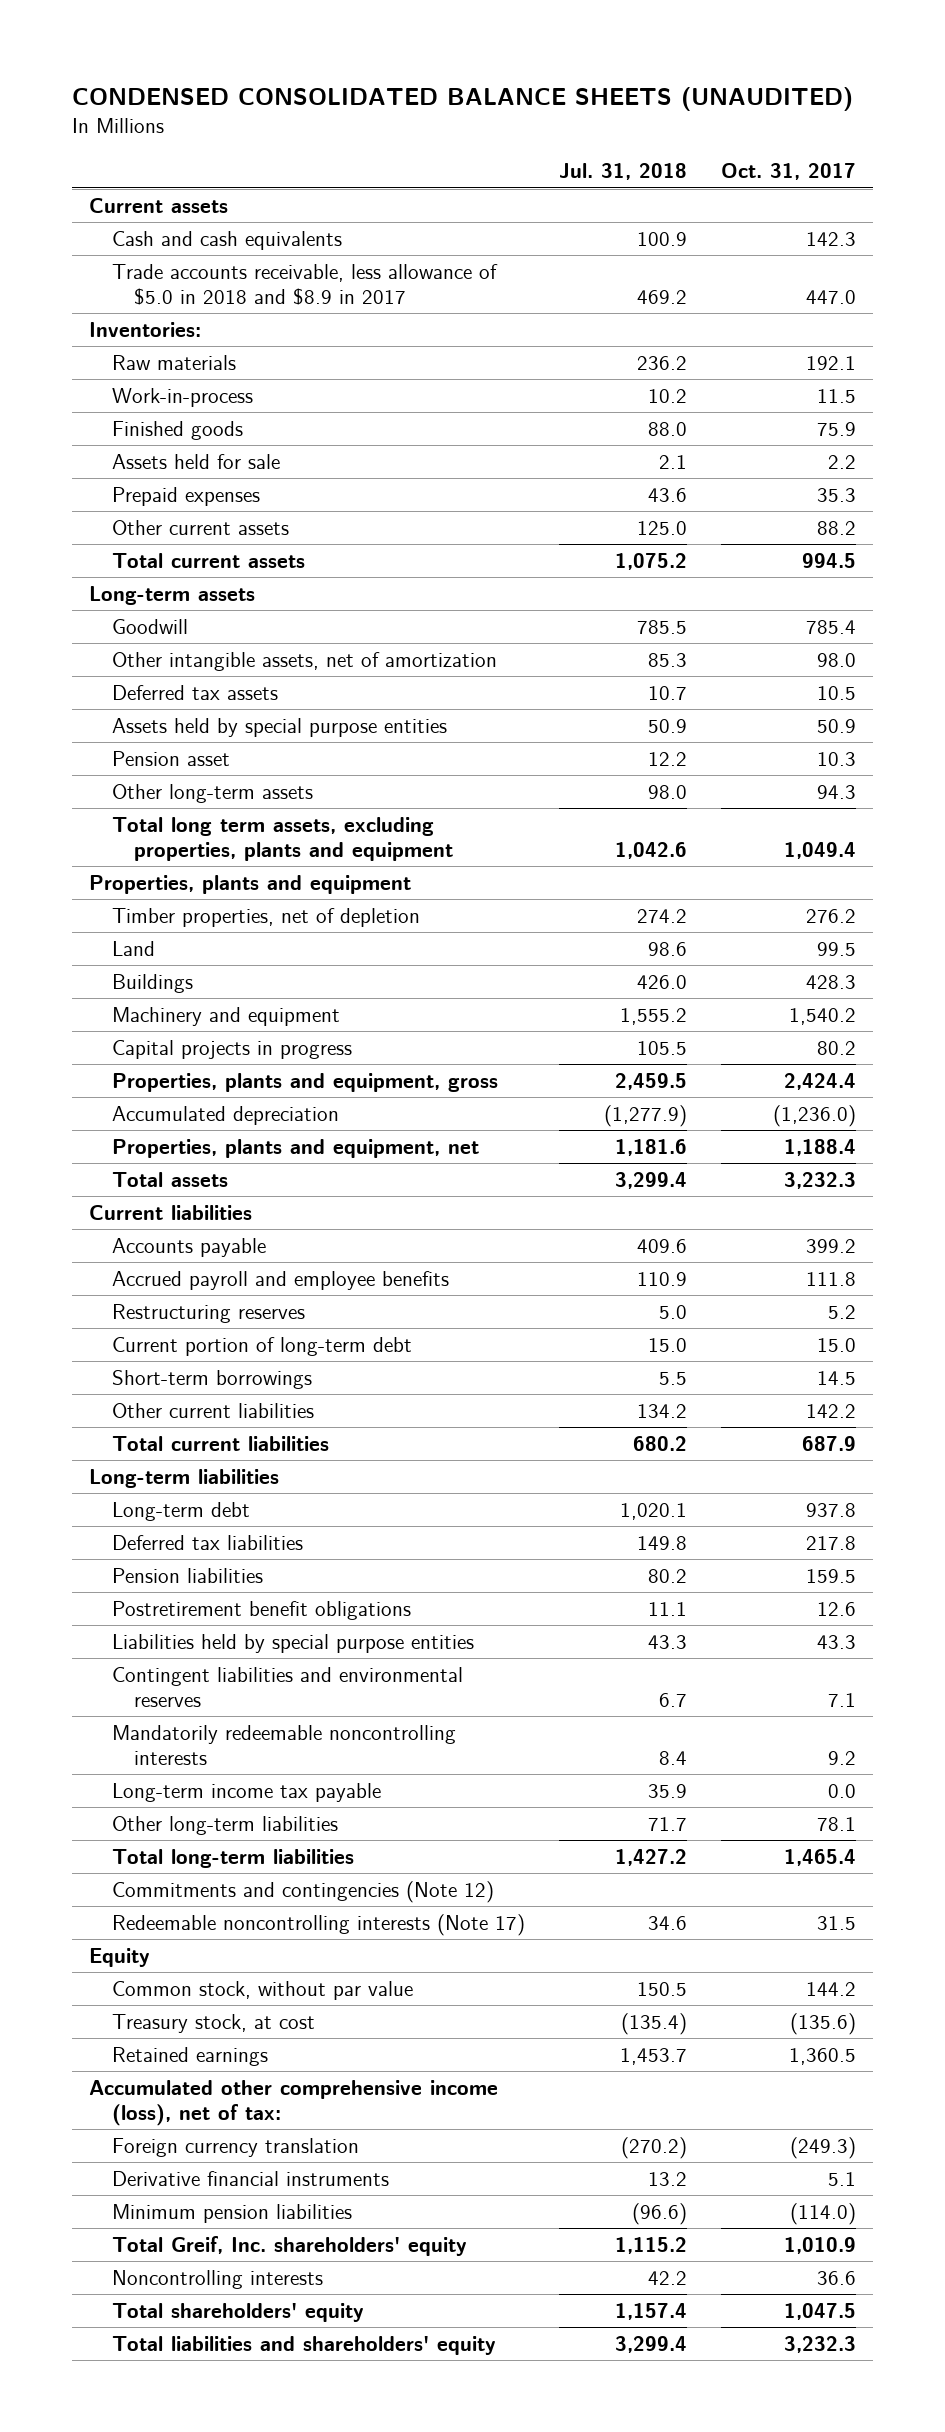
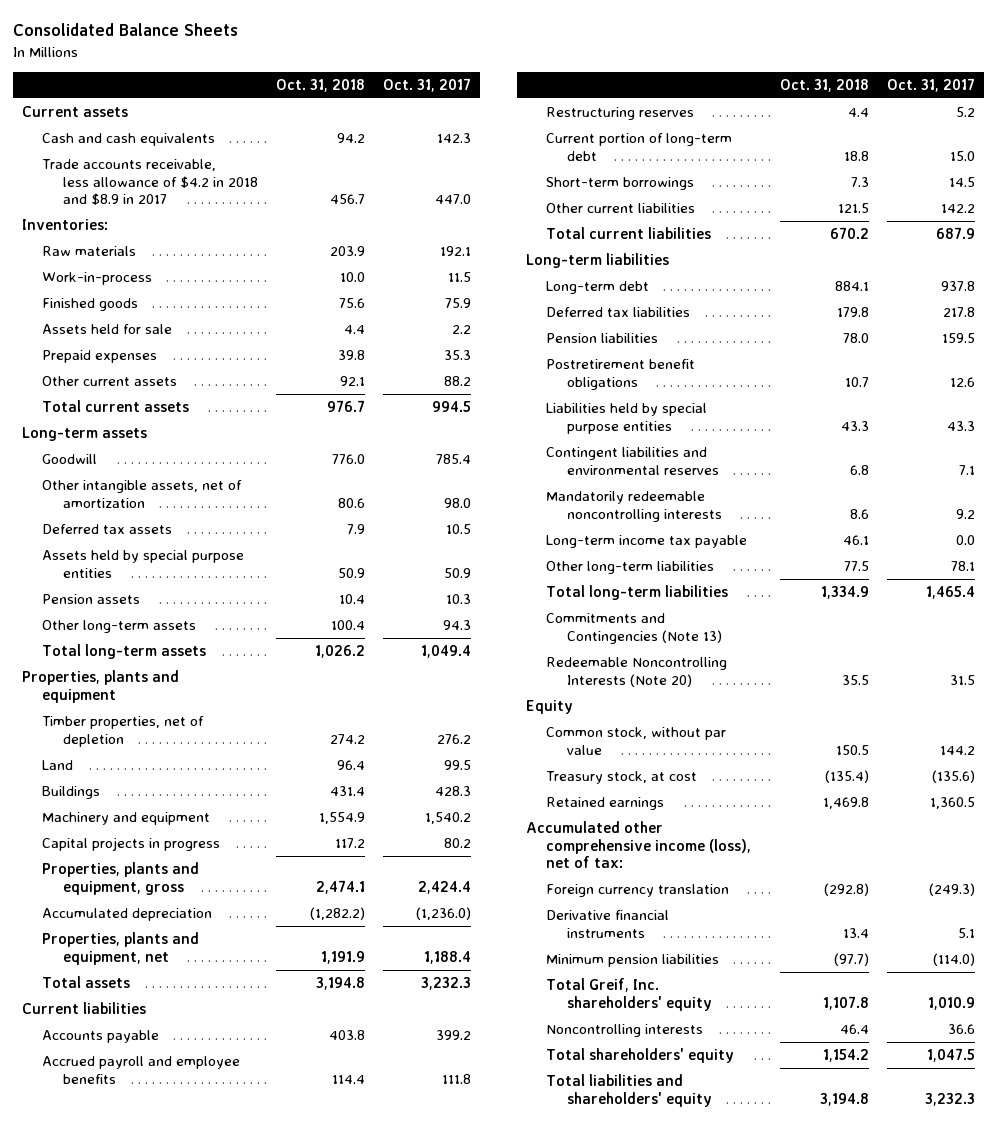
- CONDENSED CONSOLIDATED BALANCE SHEETS (UNAUDITED)
+ Consolidated Balance Sheets
- | Jul. 31, 2018 | Oct. 31, 2017
+ | Oct. 31, 2018 | Oct. 31, 2017
- Trade accounts receivable, less allowance of $5.0 in 2018 and $8.9 in 2017 | 469.2 | 447.0
+ Trade accounts receivable, less allowance of $4.2 in 2018 and $8.9 in 2017 | 456.7 | 447.0
- Pension asset | 12.2 | 10.3
+ Pension assets | 10.4 | 10.3
- Total long term assets, excluding properties, plants and equipment | 1,042.6 | 1,049.4
+ Total long-term assets | 1,026.2 | 1,049.4
- Commitments and contingencies (Note 12)
- Redeemable noncontrolling interests (Note 17) | 34.6 | 31.5
+ Commitments and Contingencies (Note 13)
+ Redeemable Noncontrolling Interests (Note 20) | 35.5 | 31.5

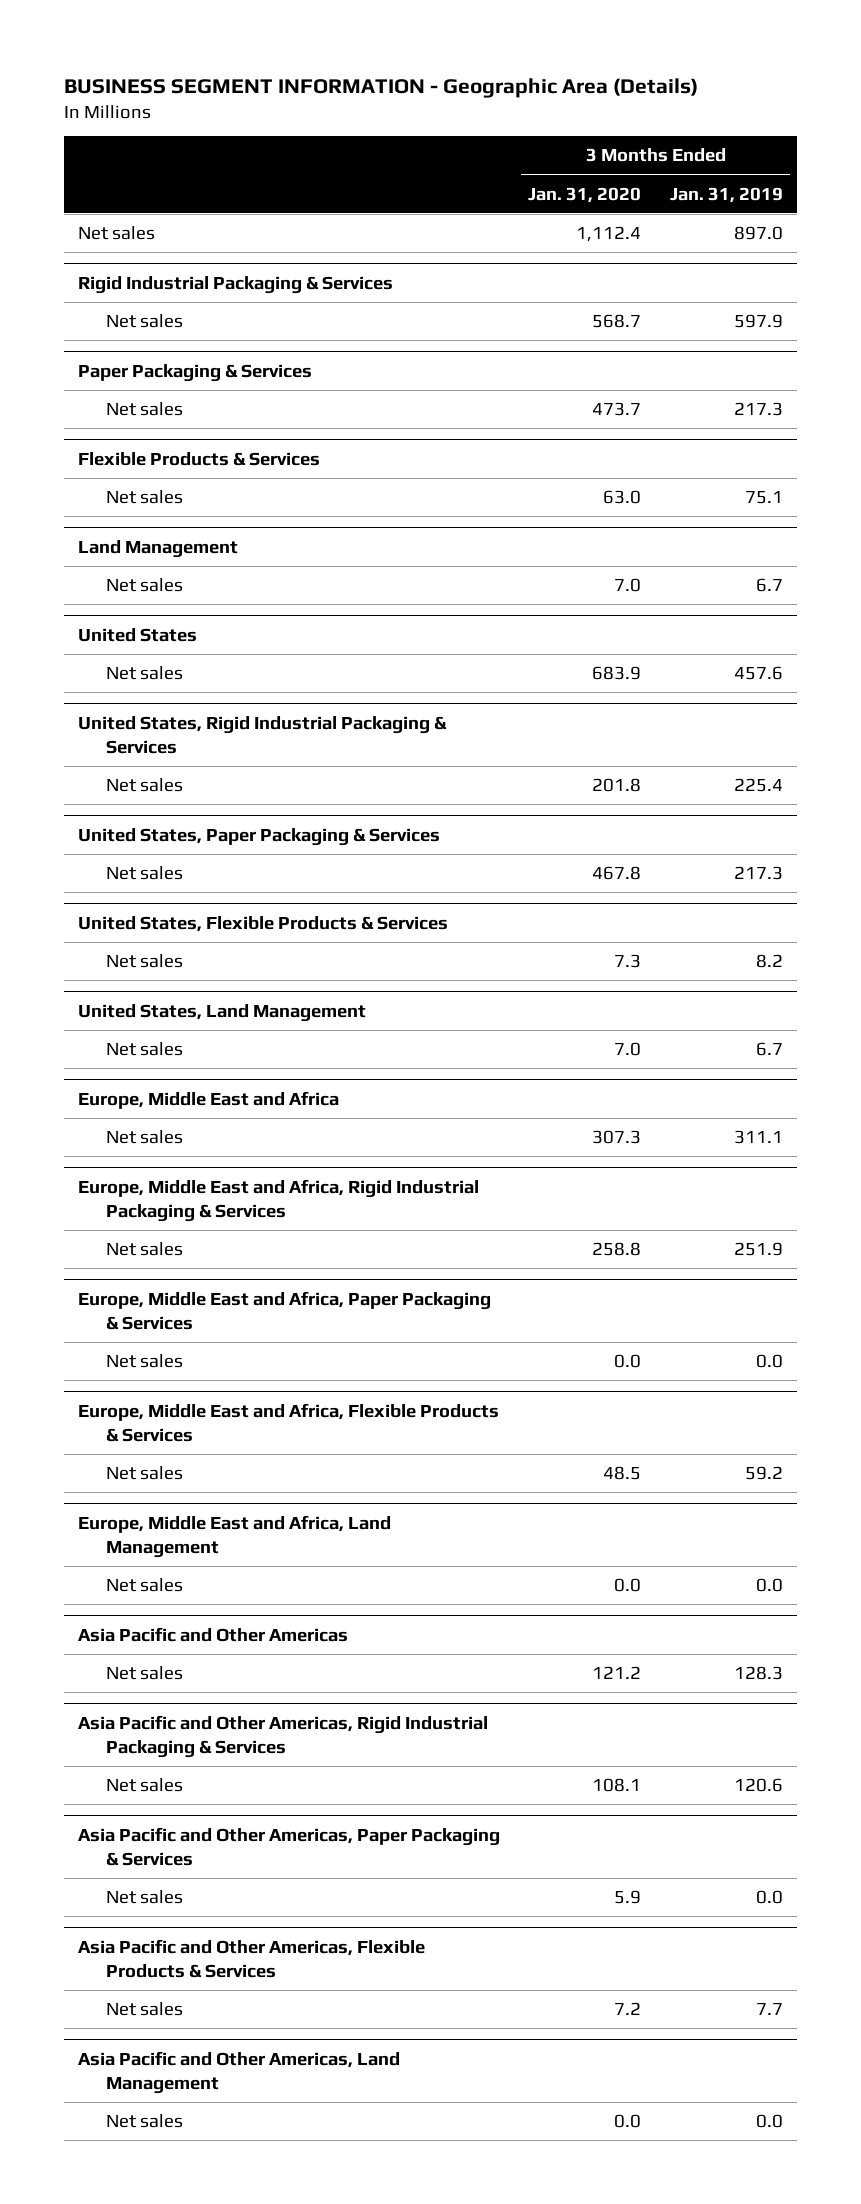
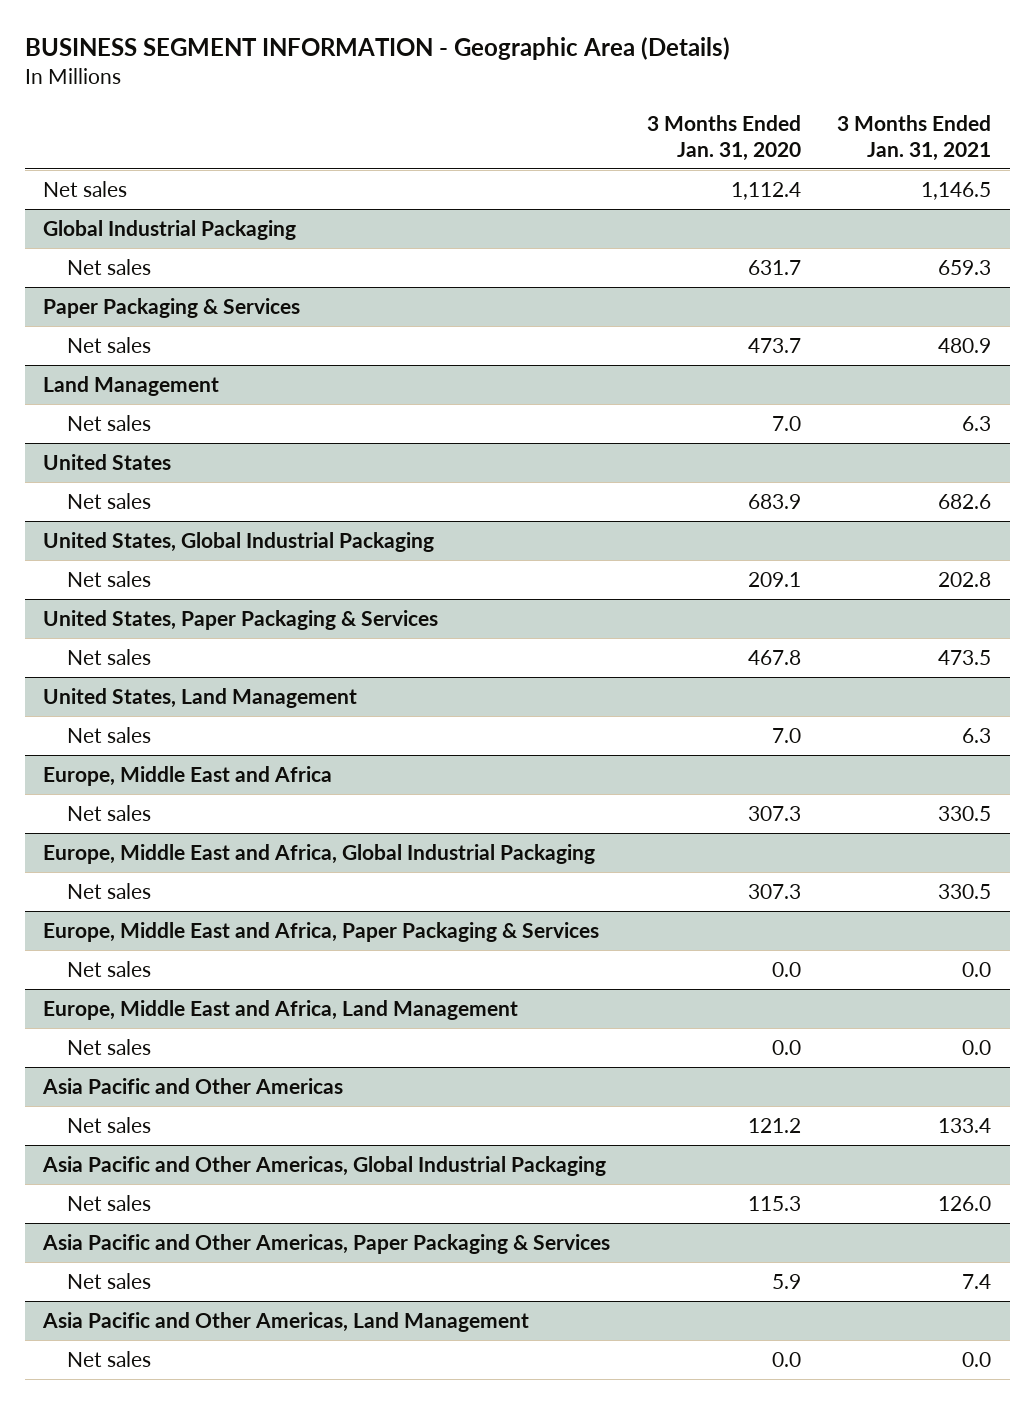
- | 3 Months Ended Jan. 31, 2020 | 3 Months Ended Jan. 31, 2019
+ | 3 Months Ended Jan. 31, 2020 | 3 Months Ended Jan. 31, 2021
- Rigid Industrial Packaging & Services
- Net sales | 568.7 | 597.9
+ Global Industrial Packaging
+ Net sales | 631.7 | 659.3
- Flexible Products & Services
- Net sales | 63.0 | 75.1
- United States, Rigid Industrial Packaging & Services
- Net sales | 201.8 | 225.4
+ United States, Global Industrial Packaging
+ Net sales | 209.1 | 202.8
- United States, Flexible Products & Services
- Net sales | 7.3 | 8.2
- Europe, Middle East and Africa, Rigid Industrial Packaging & Services
- Net sales | 258.8 | 251.9
+ Europe, Middle East and Africa, Global Industrial Packaging
+ Net sales | 307.3 | 330.5
- Europe, Middle East and Africa, Flexible Products & Services
- Net sales | 48.5 | 59.2
- Asia Pacific and Other Americas, Rigid Industrial Packaging & Services
- Net sales | 108.1 | 120.6
+ Asia Pacific and Other Americas, Global Industrial Packaging
+ Net sales | 115.3 | 126.0
- Asia Pacific and Other Americas, Flexible Products & Services
- Net sales | 7.2 | 7.7

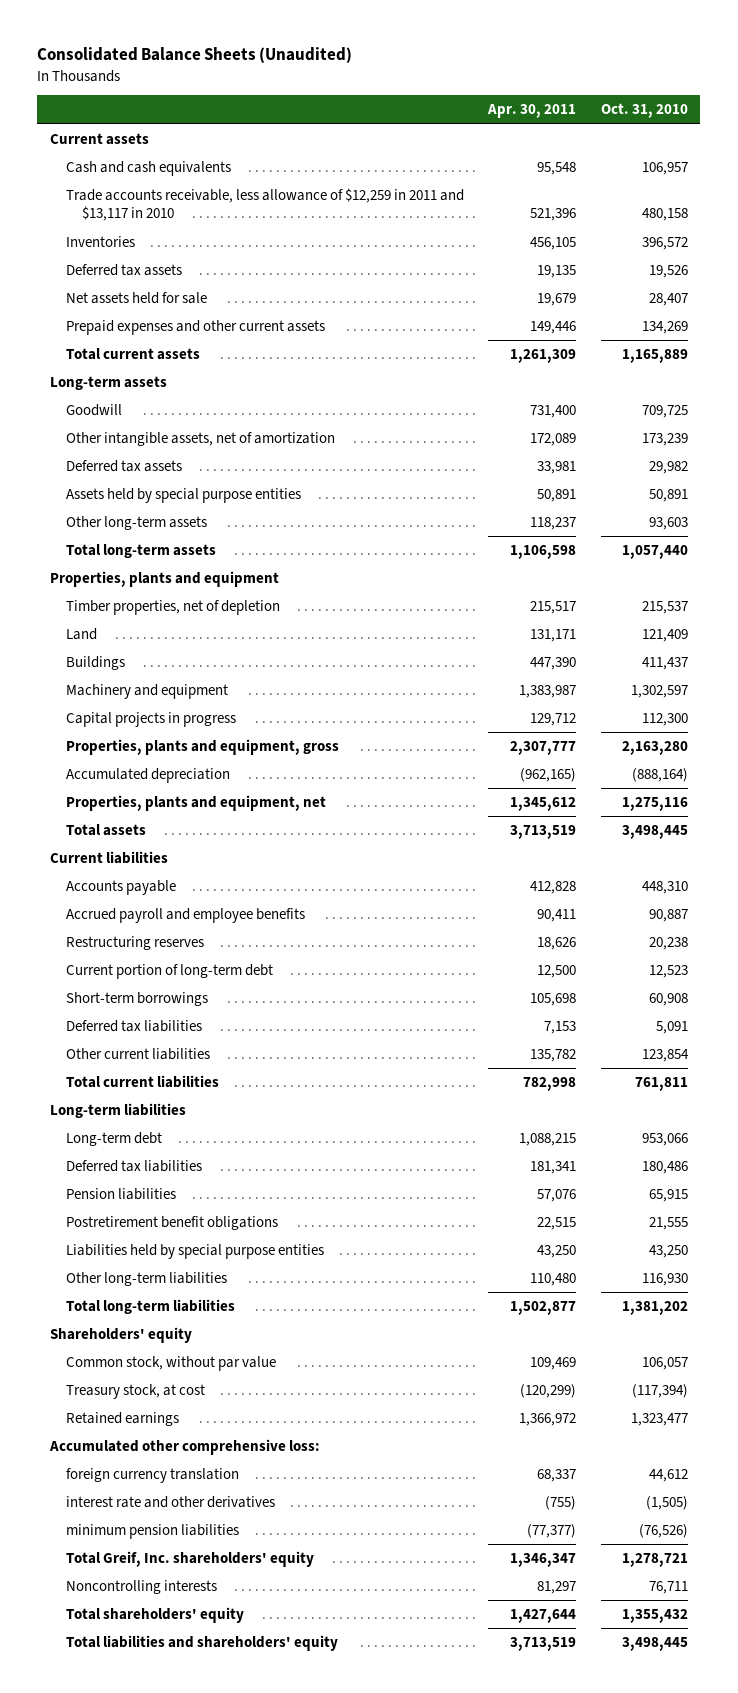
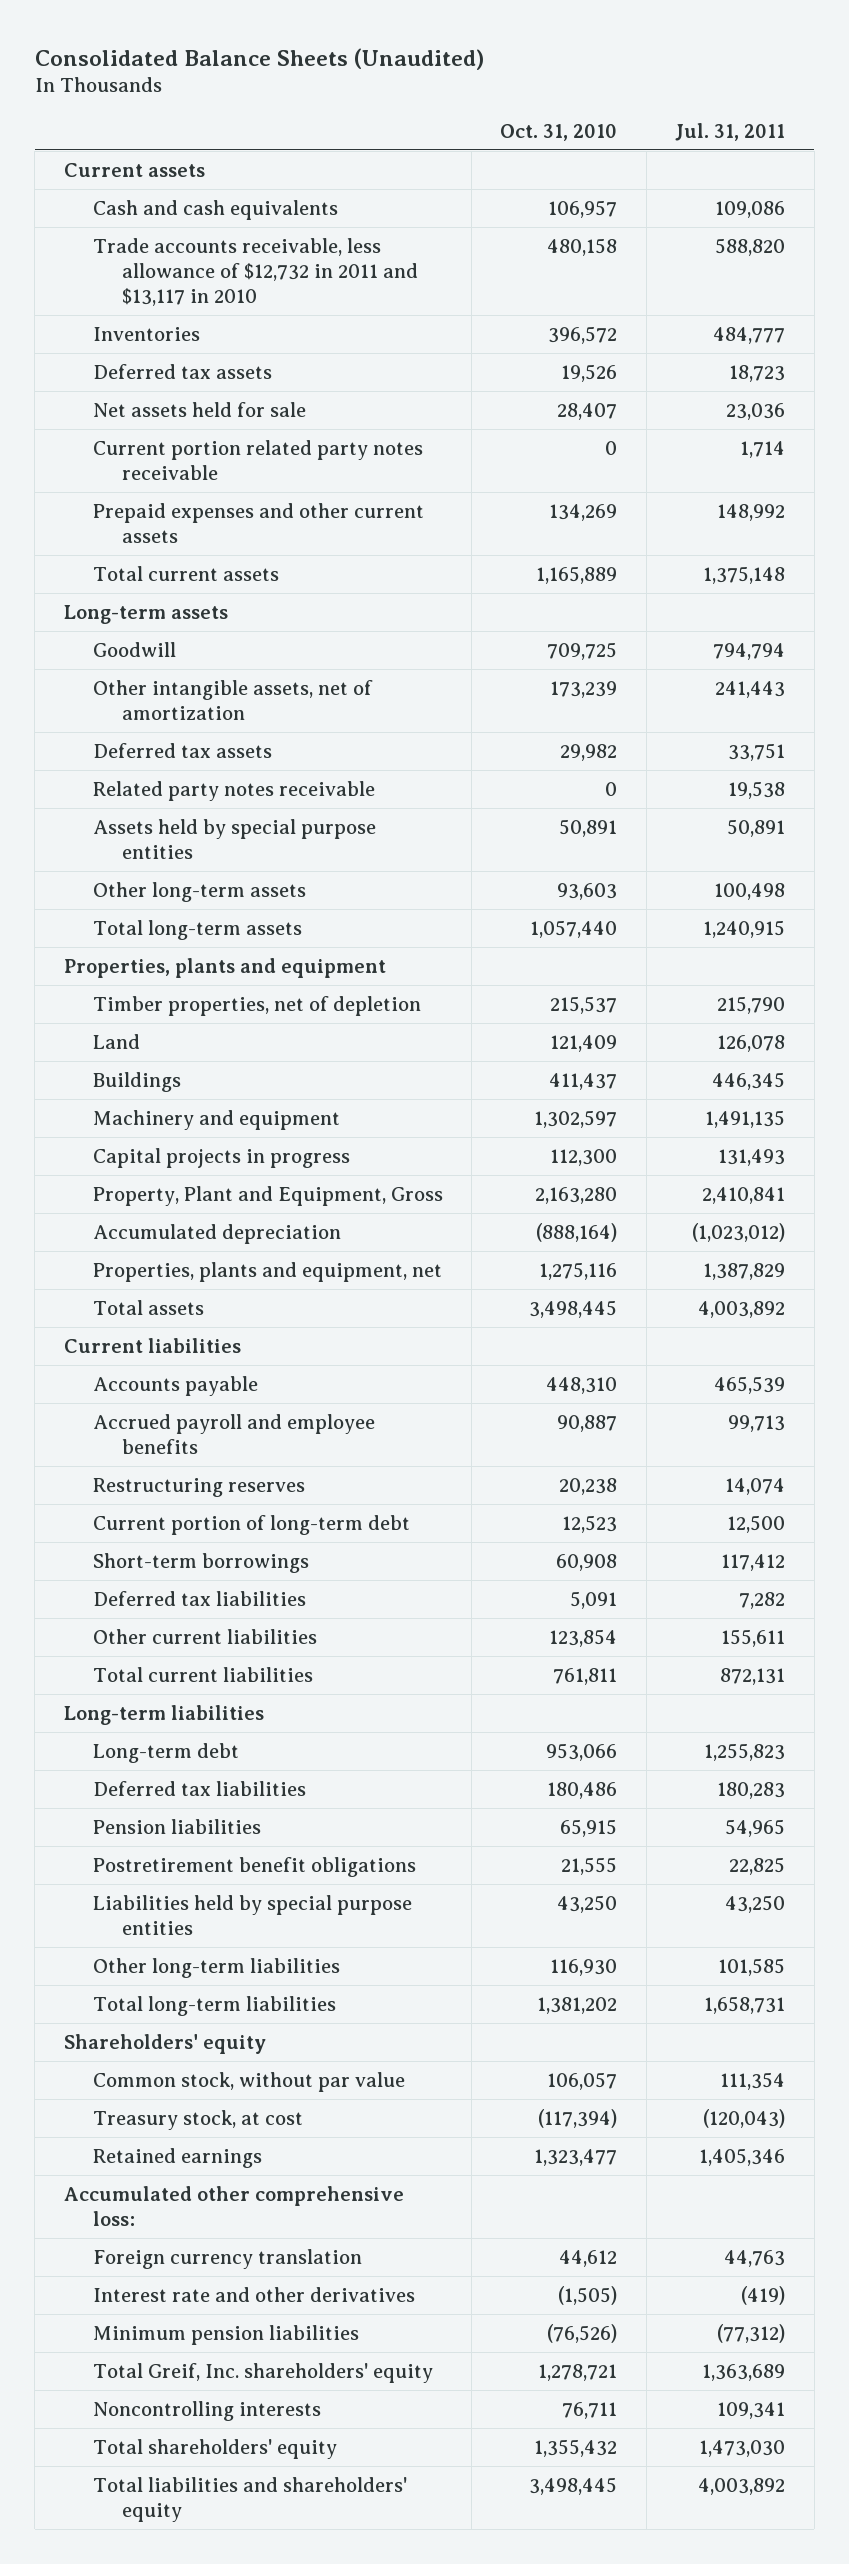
- | Apr. 30, 2011 | Oct. 31, 2010
+ | Oct. 31, 2010 | Jul. 31, 2011
- Trade accounts receivable, less allowance of $12,259 in 2011 and $13,117 in 2010 | 521,396 | 480,158
+ Trade accounts receivable, less allowance of $12,732 in 2011 and $13,117 in 2010 | 480,158 | 588,820
+ Current portion related party notes receivable | 0 | 1,714
+ Related party notes receivable | 0 | 19,538
- Properties, plants and equipment, gross | 2,307,777 | 2,163,280
+ Property, Plant and Equipment, Gross | 2,163,280 | 2,410,841
- foreign currency translation | 68,337 | 44,612
- interest rate and other derivatives | (755) | (1,505)
- minimum pension liabilities | (77,377) | (76,526)
+ Foreign currency translation | 44,612 | 44,763
+ Interest rate and other derivatives | (1,505) | (419)
+ Minimum pension liabilities | (76,526) | (77,312)

